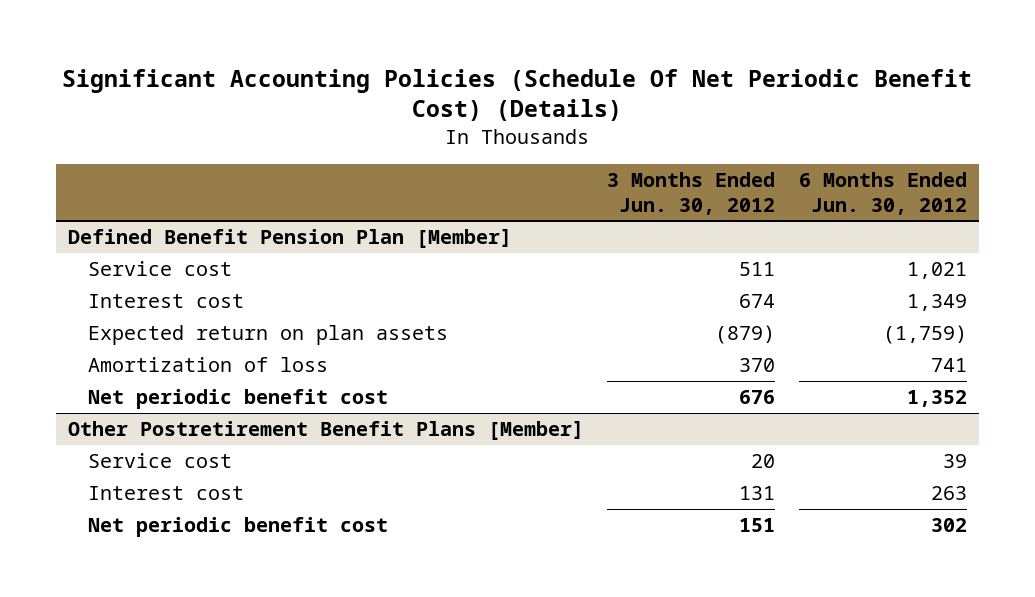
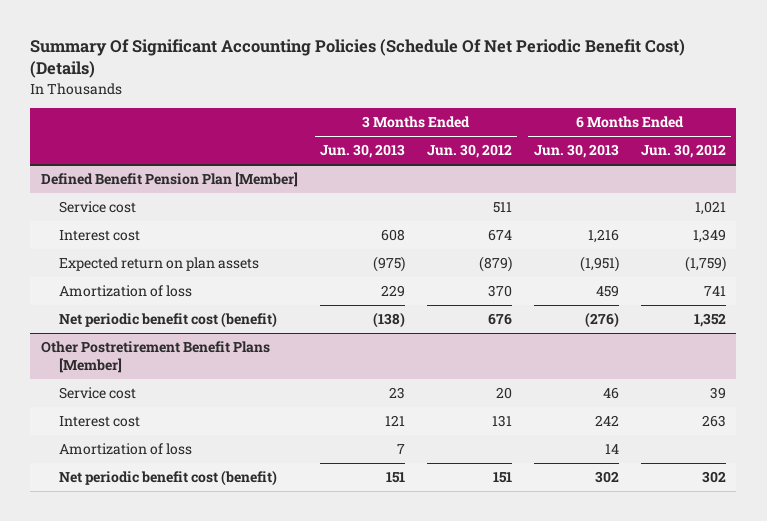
- Significant Accounting Policies (Schedule Of Net Periodic Benefit Cost) (Details)
+ Summary Of Significant Accounting Policies (Schedule Of Net Periodic Benefit Cost) (Details)
- | 3 Months Ended Jun. 30, 2012 | 6 Months Ended Jun. 30, 2012
+ | 3 Months Ended Jun. 30, 2013 | 3 Months Ended Jun. 30, 2012 | 6 Months Ended Jun. 30, 2013 | 6 Months Ended Jun. 30, 2012
@ Defined Benefit Pension Plan [Member]
- Net periodic benefit cost | 676 | 1,352
+ Net periodic benefit cost (benefit) | (138) | 676 | (276) | 1,352
@ Other Postretirement Benefit Plans [Member]
- Net periodic benefit cost | 151 | 302
+ Amortization of loss | 7 | | 14 |
+ Net periodic benefit cost (benefit) | 151 | 151 | 302 | 302

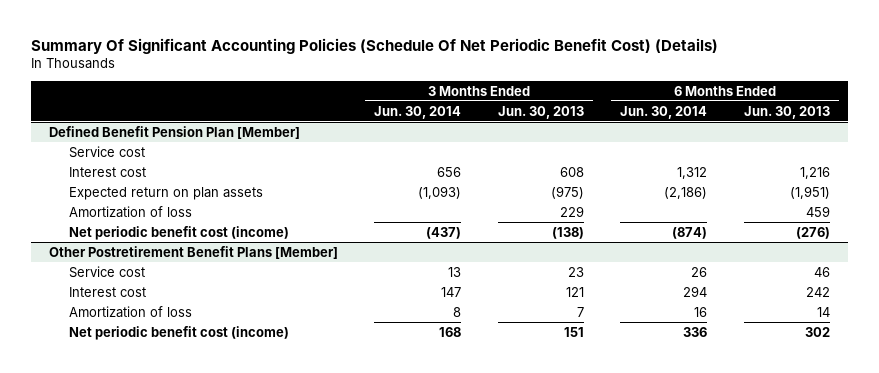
- | 3 Months Ended Jun. 30, 2013 | 3 Months Ended Jun. 30, 2012 | 6 Months Ended Jun. 30, 2013 | 6 Months Ended Jun. 30, 2012
+ | 3 Months Ended Jun. 30, 2014 | 3 Months Ended Jun. 30, 2013 | 6 Months Ended Jun. 30, 2014 | 6 Months Ended Jun. 30, 2013
@ Defined Benefit Pension Plan [Member]
- Net periodic benefit cost (benefit) | (138) | 676 | (276) | 1,352
+ Net periodic benefit cost (income) | (437) | (138) | (874) | (276)
@ Other Postretirement Benefit Plans [Member]
- Net periodic benefit cost (benefit) | 151 | 151 | 302 | 302
+ Net periodic benefit cost (income) | 168 | 151 | 336 | 302

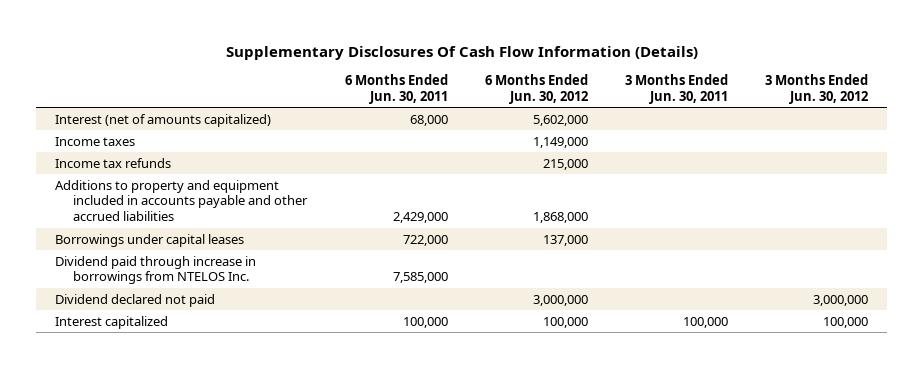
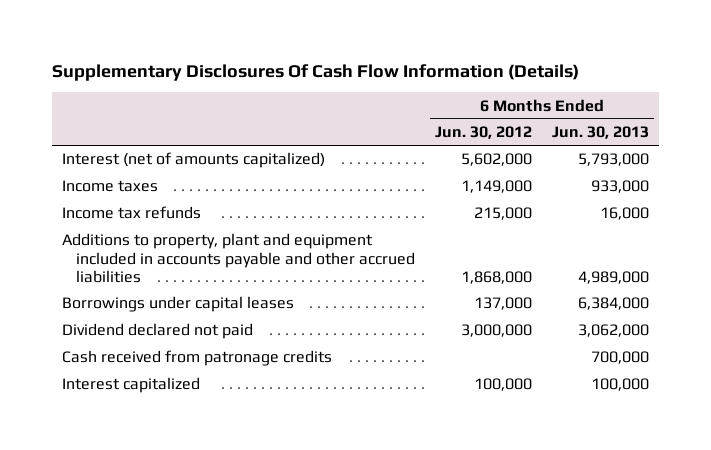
- | 6 Months Ended Jun. 30, 2011 | 6 Months Ended Jun. 30, 2012 | 3 Months Ended Jun. 30, 2011 | 3 Months Ended Jun. 30, 2012
+ | 6 Months Ended Jun. 30, 2012 | 6 Months Ended Jun. 30, 2013
- Additions to property and equipment included in accounts payable and other accrued liabilities | 2,429,000 | 1,868,000 | |
+ Additions to property, plant and equipment included in accounts payable and other accrued liabilities | 1,868,000 | 4,989,000
- Dividend paid through increase in borrowings from NTELOS Inc. | 7,585,000 | | |
+ Cash received from patronage credits | | 700,000

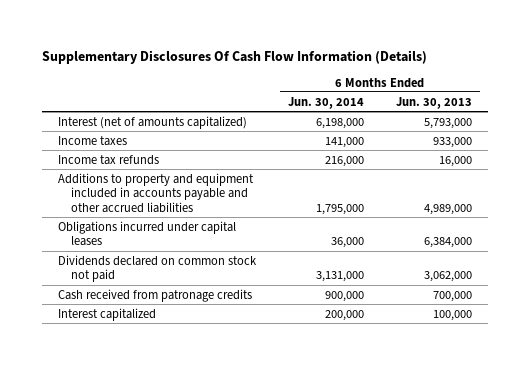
- | 6 Months Ended Jun. 30, 2012 | 6 Months Ended Jun. 30, 2013
+ | 6 Months Ended Jun. 30, 2014 | 6 Months Ended Jun. 30, 2013
- Additions to property, plant and equipment included in accounts payable and other accrued liabilities | 1,868,000 | 4,989,000
- Borrowings under capital leases | 137,000 | 6,384,000
- Dividend declared not paid | 3,000,000 | 3,062,000
+ Additions to property and equipment included in accounts payable and other accrued liabilities | 1,795,000 | 4,989,000
+ Obligations incurred under capital leases | 36,000 | 6,384,000
+ Dividends declared on common stock not paid | 3,131,000 | 3,062,000

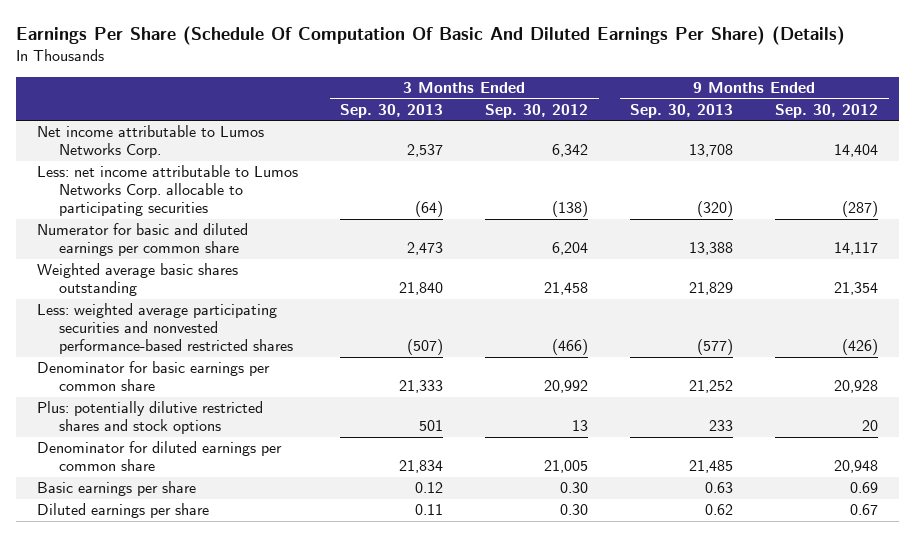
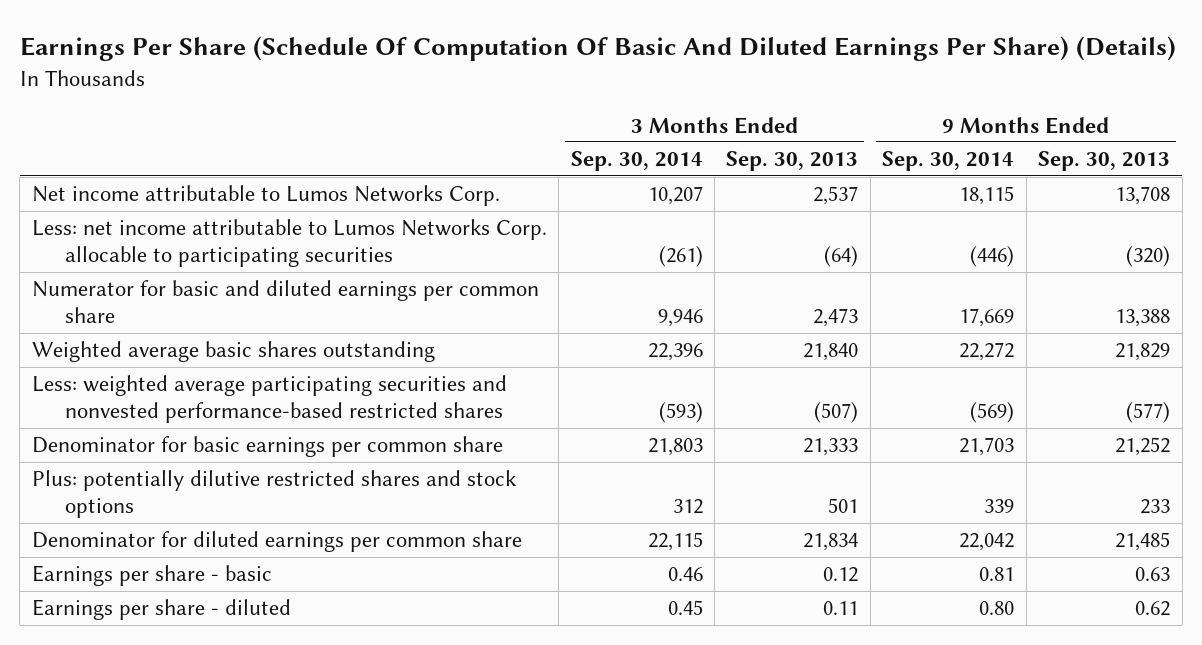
- | 3 Months Ended Sep. 30, 2013 | 3 Months Ended Sep. 30, 2012 | 9 Months Ended Sep. 30, 2013 | 9 Months Ended Sep. 30, 2012
+ | 3 Months Ended Sep. 30, 2014 | 3 Months Ended Sep. 30, 2013 | 9 Months Ended Sep. 30, 2014 | 9 Months Ended Sep. 30, 2013
- Basic earnings per share | 0.12 | 0.30 | 0.63 | 0.69
- Diluted earnings per share | 0.11 | 0.30 | 0.62 | 0.67
+ Earnings per share - basic | 0.46 | 0.12 | 0.81 | 0.63
+ Earnings per share - diluted | 0.45 | 0.11 | 0.80 | 0.62

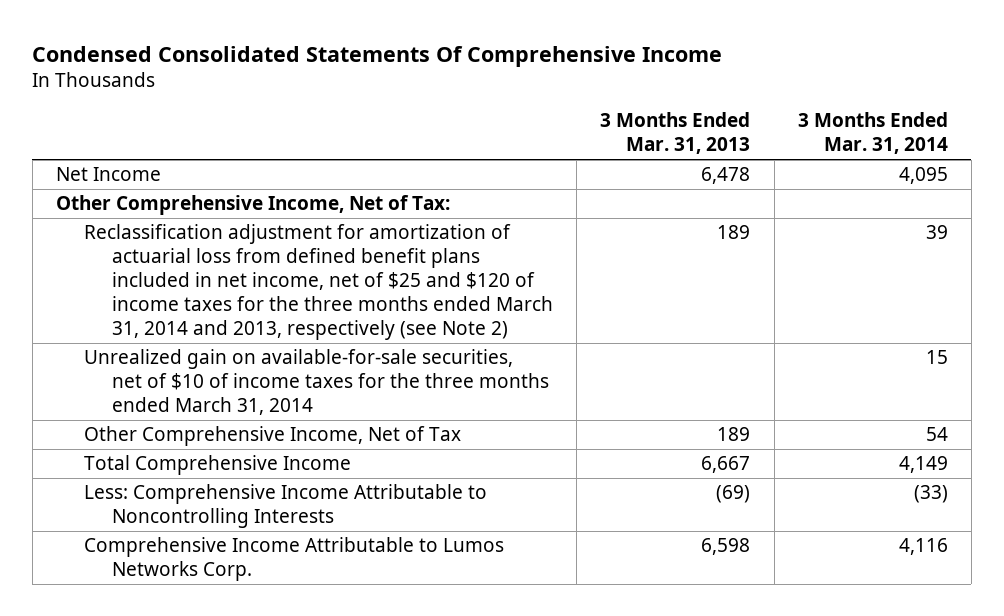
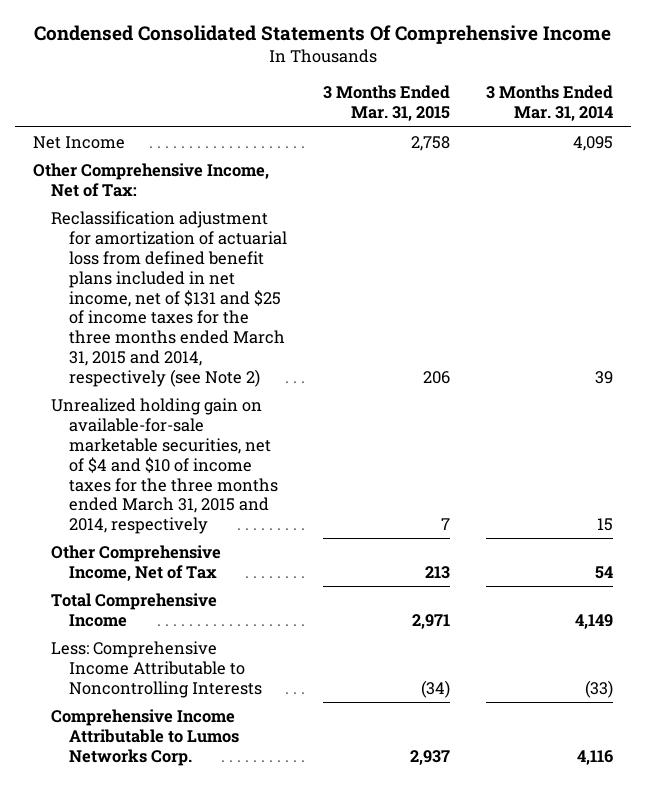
- | 3 Months Ended Mar. 31, 2013 | 3 Months Ended Mar. 31, 2014
+ | 3 Months Ended Mar. 31, 2015 | 3 Months Ended Mar. 31, 2014
- Reclassification adjustment for amortization of actuarial loss from defined benefit plans included in net income, net of $25 and $120 of income taxes for the three months ended March 31, 2014 and 2013, respectively (see Note 2) | 189 | 39
- Unrealized gain on available-for-sale securities, net of $10 of income taxes for the three months ended March 31, 2014 | | 15
+ Reclassification adjustment for amortization of actuarial loss from defined benefit plans included in net income, net of $131 and $25 of income taxes for the three months ended March 31, 2015 and 2014, respectively (see Note 2) | 206 | 39
+ Unrealized holding gain on available-for-sale marketable securities, net of $4 and $10 of income taxes for the three months ended March 31, 2015 and 2014, respectively | 7 | 15

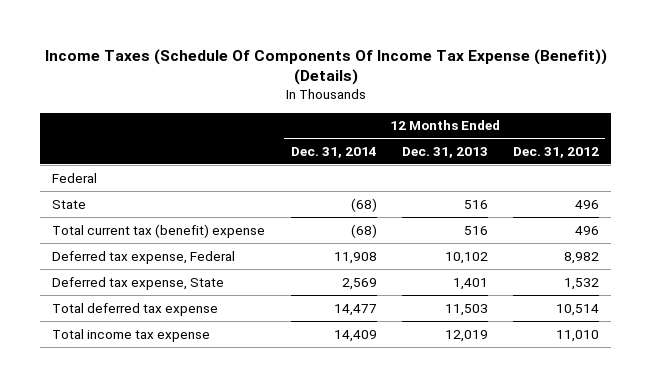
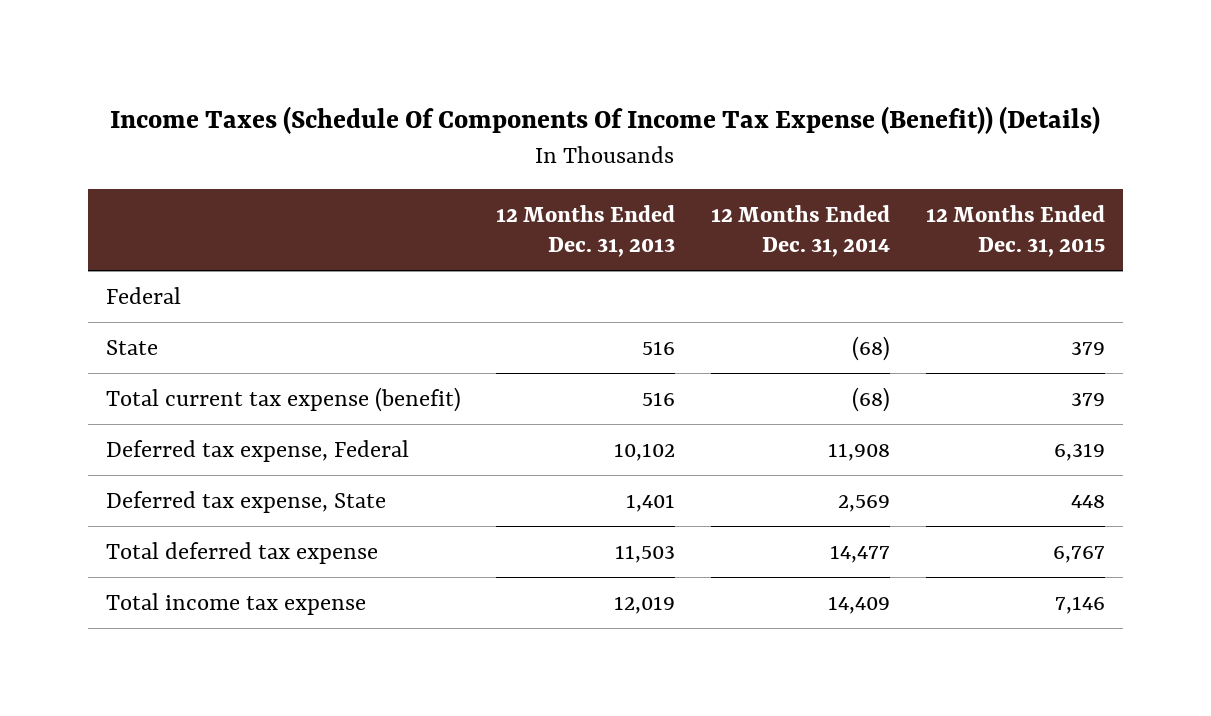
- | 12 Months Ended Dec. 31, 2014 | 12 Months Ended Dec. 31, 2013 | 12 Months Ended Dec. 31, 2012
+ | 12 Months Ended Dec. 31, 2013 | 12 Months Ended Dec. 31, 2014 | 12 Months Ended Dec. 31, 2015
- Total current tax (benefit) expense | (68) | 516 | 496
+ Total current tax expense (benefit) | 516 | (68) | 379

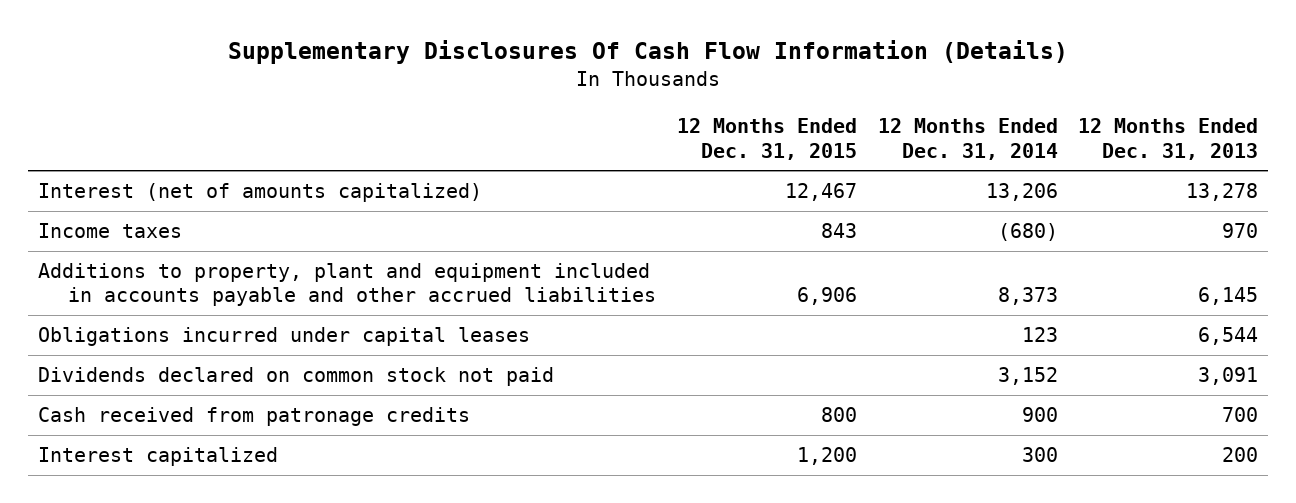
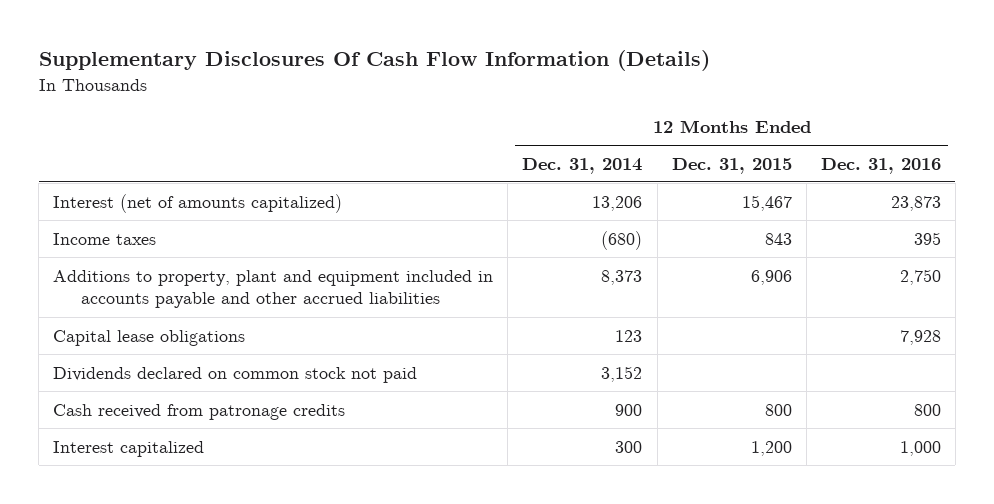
- | 12 Months Ended Dec. 31, 2015 | 12 Months Ended Dec. 31, 2014 | 12 Months Ended Dec. 31, 2013
+ | 12 Months Ended Dec. 31, 2014 | 12 Months Ended Dec. 31, 2015 | 12 Months Ended Dec. 31, 2016
- Interest (net of amounts capitalized) | 12,467 | 13,206 | 13,278
+ Interest (net of amounts capitalized) | 13,206 | 15,467 | 23,873
- Obligations incurred under capital leases | | 123 | 6,544
+ Capital lease obligations | 123 | | 7,928

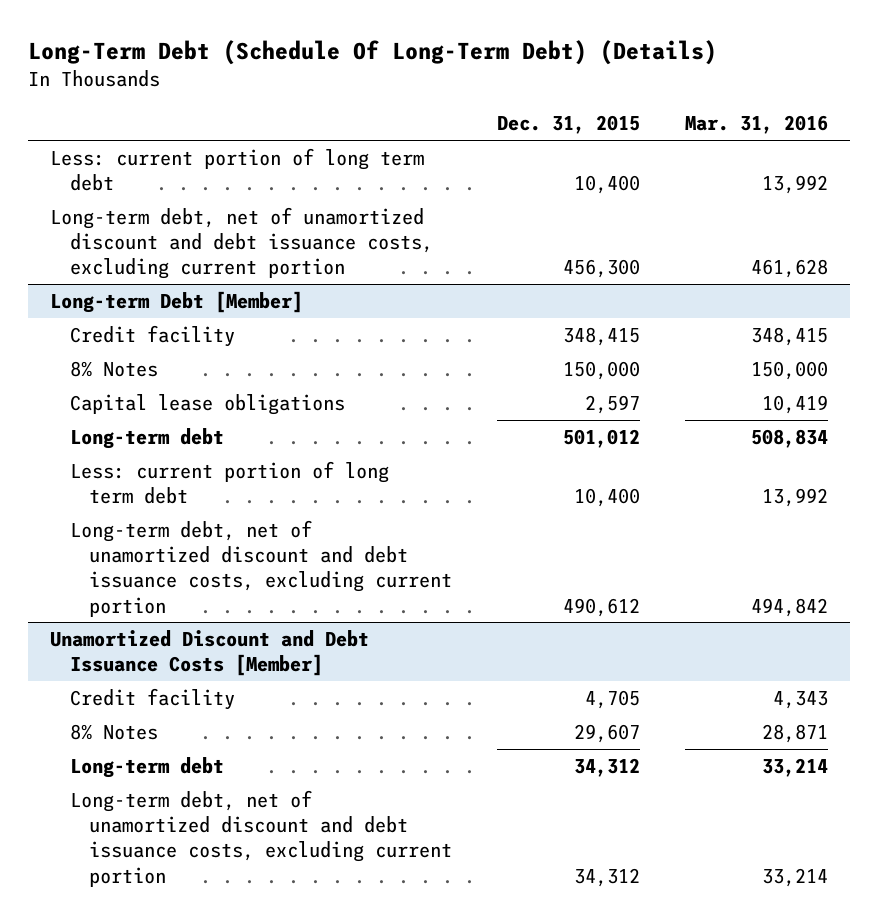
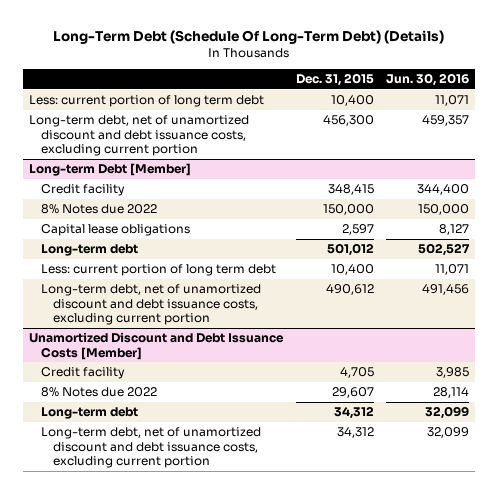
- | Dec. 31, 2015 | Mar. 31, 2016
+ | Dec. 31, 2015 | Jun. 30, 2016
@ Long-term Debt [Member]
- 8% Notes | 150,000 | 150,000
+ 8% Notes due 2022 | 150,000 | 150,000
@ Unamortized Discount and Debt Issuance Costs [Member]
- 8% Notes | 29,607 | 28,871
+ 8% Notes due 2022 | 29,607 | 28,114

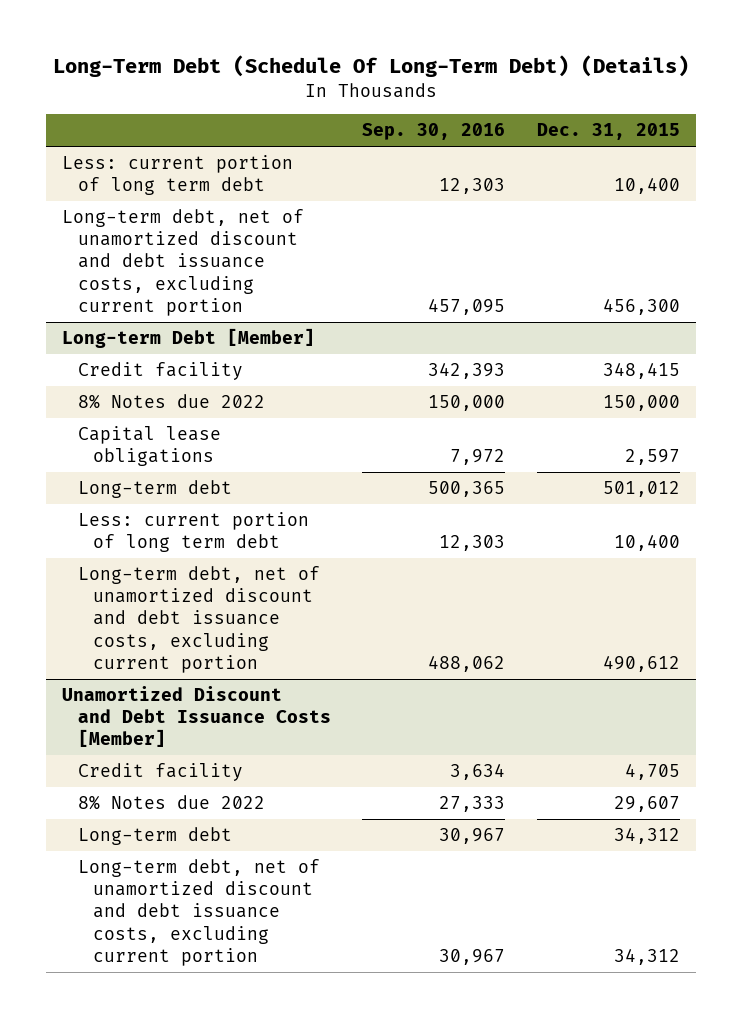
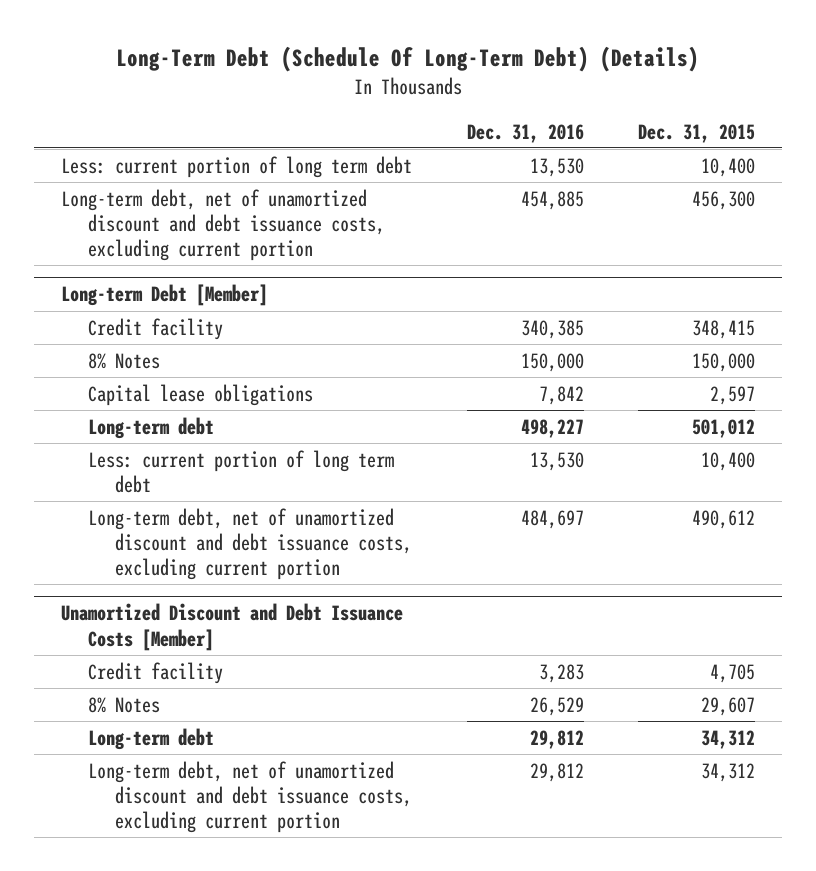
- | Sep. 30, 2016 | Dec. 31, 2015
+ | Dec. 31, 2016 | Dec. 31, 2015
@ Long-term Debt [Member]
- 8% Notes due 2022 | 150,000 | 150,000
+ 8% Notes | 150,000 | 150,000
@ Unamortized Discount and Debt Issuance Costs [Member]
- 8% Notes due 2022 | 27,333 | 29,607
+ 8% Notes | 26,529 | 29,607

